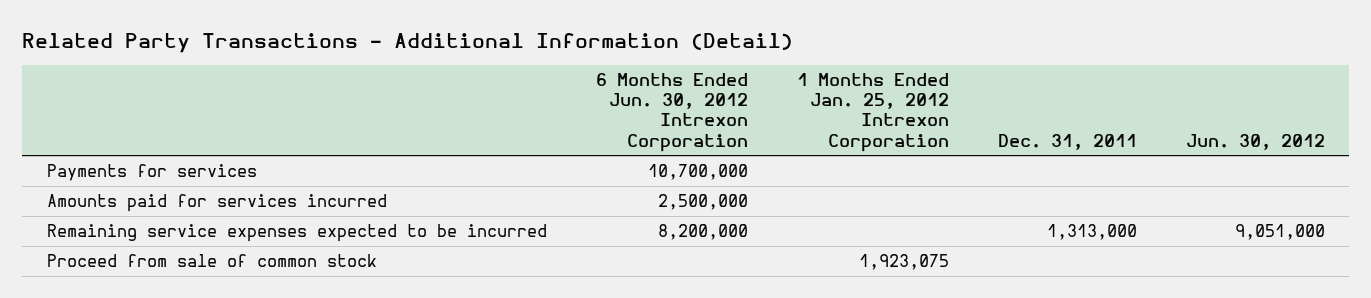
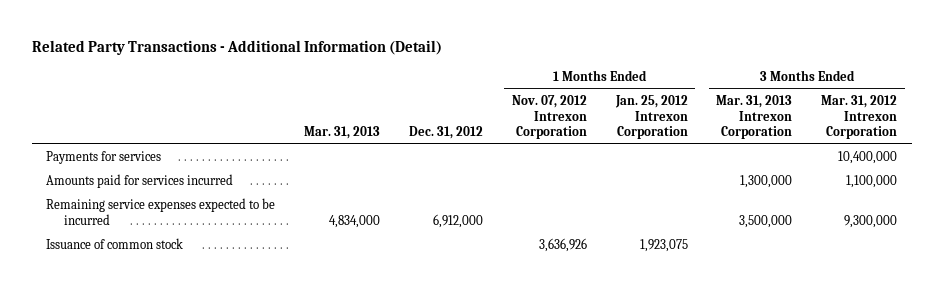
- | 6 Months Ended Jun. 30, 2012 Intrexon Corporation | 1 Months Ended Jan. 25, 2012 Intrexon Corporation | Dec. 31, 2011 | Jun. 30, 2012
+ | Mar. 31, 2013 | Dec. 31, 2012 | 1 Months Ended Nov. 07, 2012 Intrexon Corporation | 1 Months Ended Jan. 25, 2012 Intrexon Corporation | 3 Months Ended Mar. 31, 2013 Intrexon Corporation | 3 Months Ended Mar. 31, 2012 Intrexon Corporation
- Proceed from sale of common stock | | 1,923,075 | |
+ Issuance of common stock | | | 3,636,926 | 1,923,075 | |

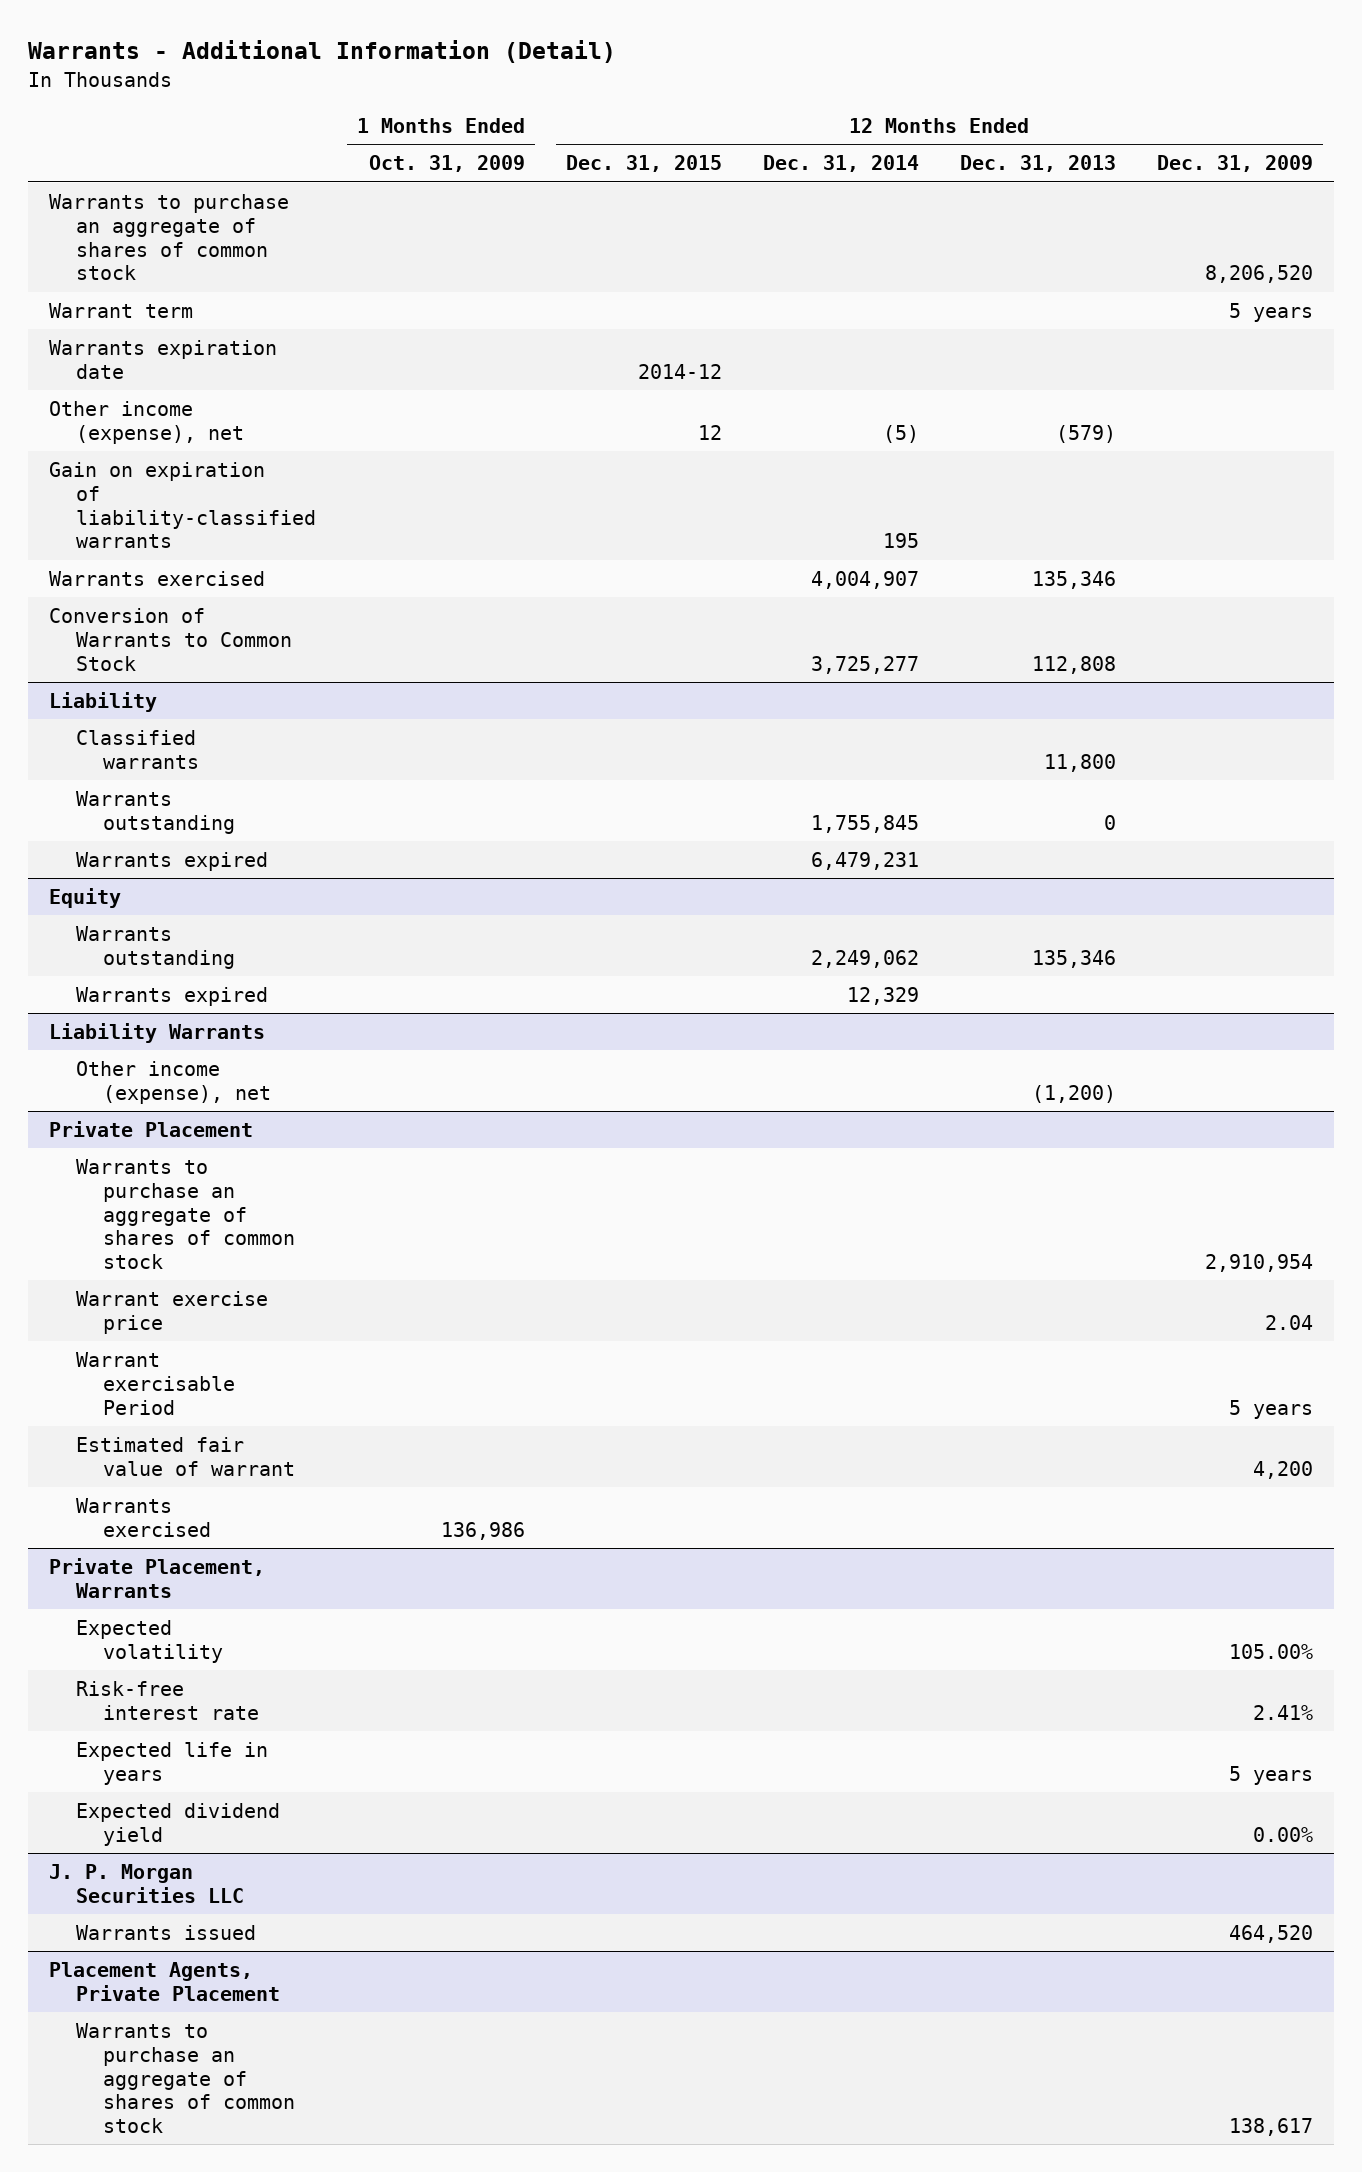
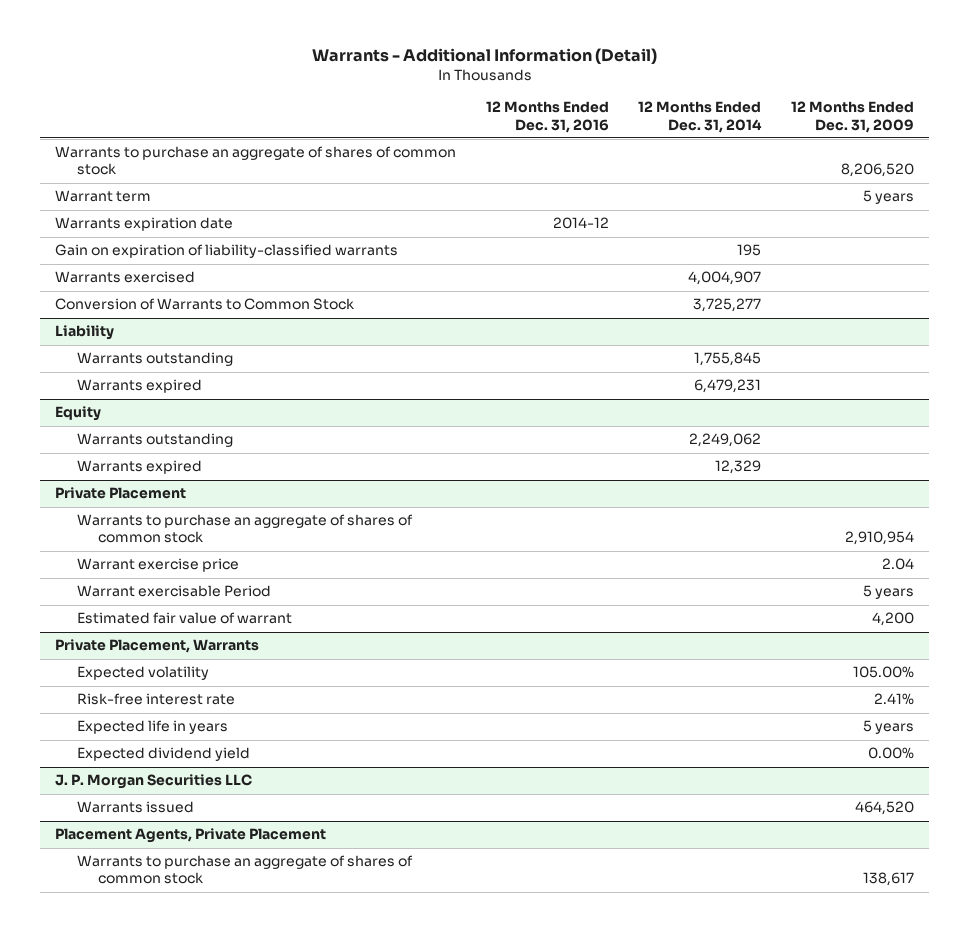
- | 1 Months Ended Oct. 31, 2009 | 12 Months Ended Dec. 31, 2015 | 12 Months Ended Dec. 31, 2014 | 12 Months Ended Dec. 31, 2013 | 12 Months Ended Dec. 31, 2009
+ | 12 Months Ended Dec. 31, 2016 | 12 Months Ended Dec. 31, 2014 | 12 Months Ended Dec. 31, 2009
- Other income (expense), net | | 12 | (5) | (579) |
@ Liability
- Classified warrants | | | | 11,800 |
- Liability Warrants
- Other income (expense), net | | | | (1,200) |
@ Private Placement
- Warrants exercised | 136,986 | | | |

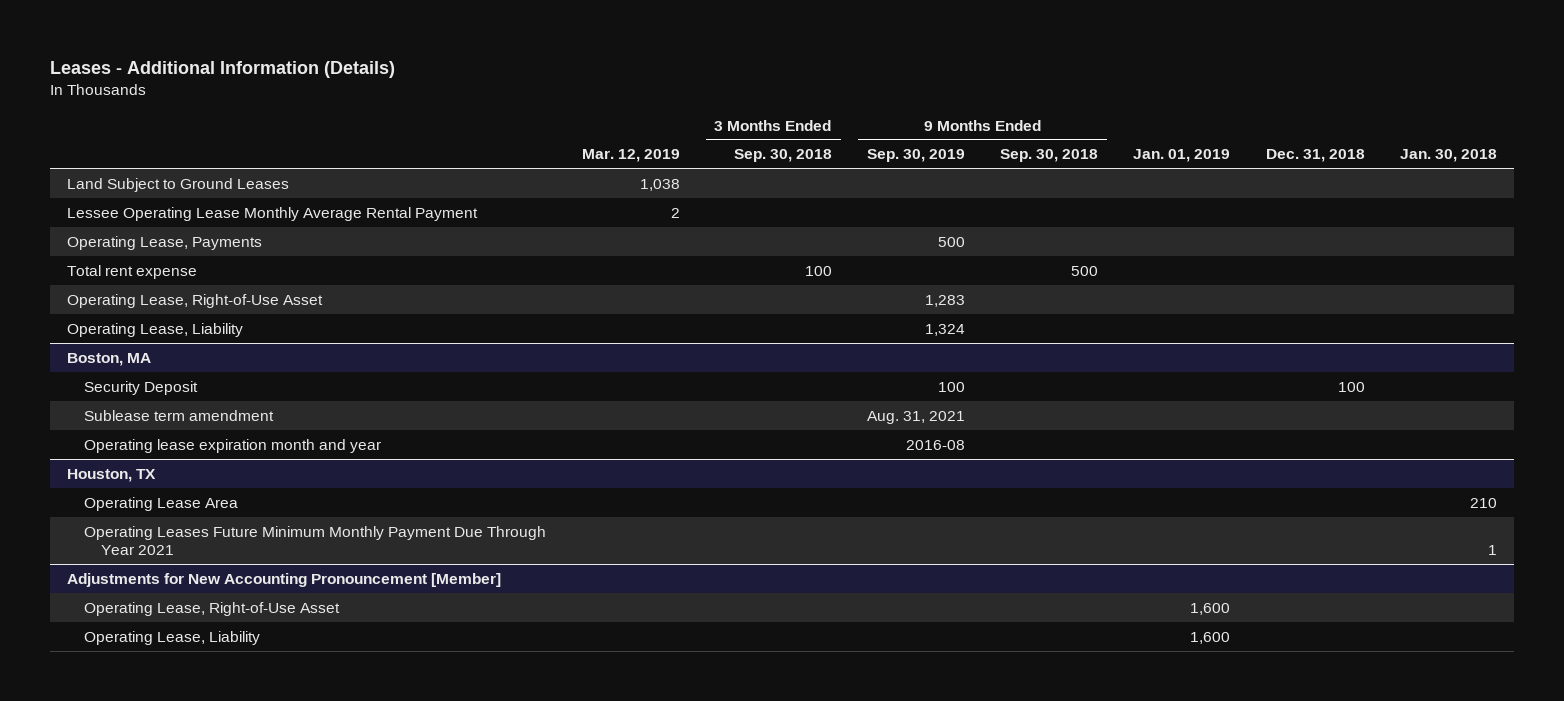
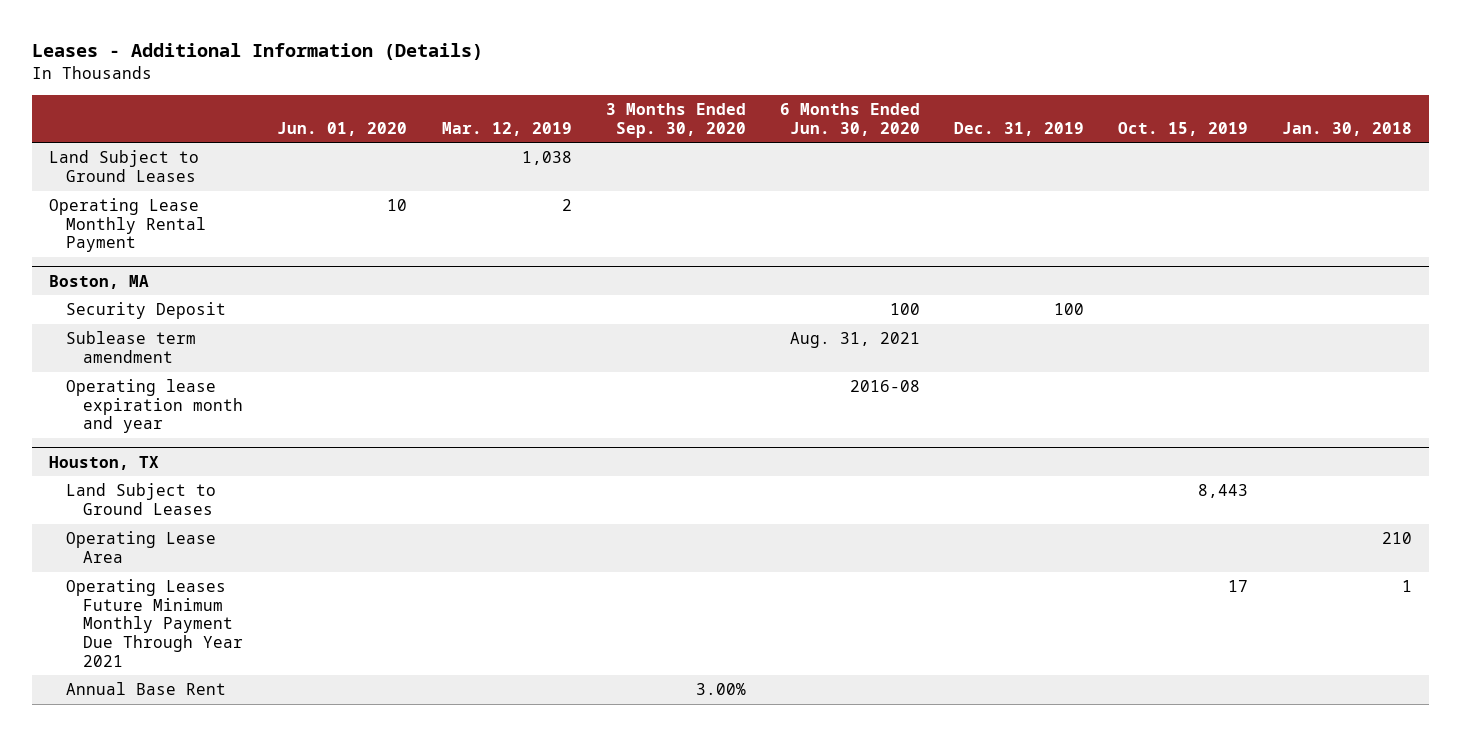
- | Mar. 12, 2019 | 3 Months Ended Sep. 30, 2018 | 9 Months Ended Sep. 30, 2019 | 9 Months Ended Sep. 30, 2018 | Jan. 01, 2019 | Dec. 31, 2018 | Jan. 30, 2018
+ | Jun. 01, 2020 | Mar. 12, 2019 | 3 Months Ended Sep. 30, 2020 | 6 Months Ended Jun. 30, 2020 | Dec. 31, 2019 | Oct. 15, 2019 | Jan. 30, 2018
- Lessee Operating Lease Monthly Average Rental Payment | 2 | | | | | |
- Operating Lease, Payments | | | 500 | | | |
- Total rent expense | | 100 | | 500 | | |
- Operating Lease, Right-of-Use Asset | | | 1,283 | | | |
- Operating Lease, Liability | | | 1,324 | | | |
+ Operating Lease Monthly Rental Payment | 10 | 2 | | | | |
@ Houston, TX
+ Land Subject to Ground Leases | | | | | | 8,443 |
- Adjustments for New Accounting Pronouncement [Member]
- Operating Lease, Right-of-Use Asset | | | | | 1,600 | |
- Operating Lease, Liability | | | | | 1,600 | |
@ Houston, TX
+ Annual Base Rent | | | 3.00% | | | |

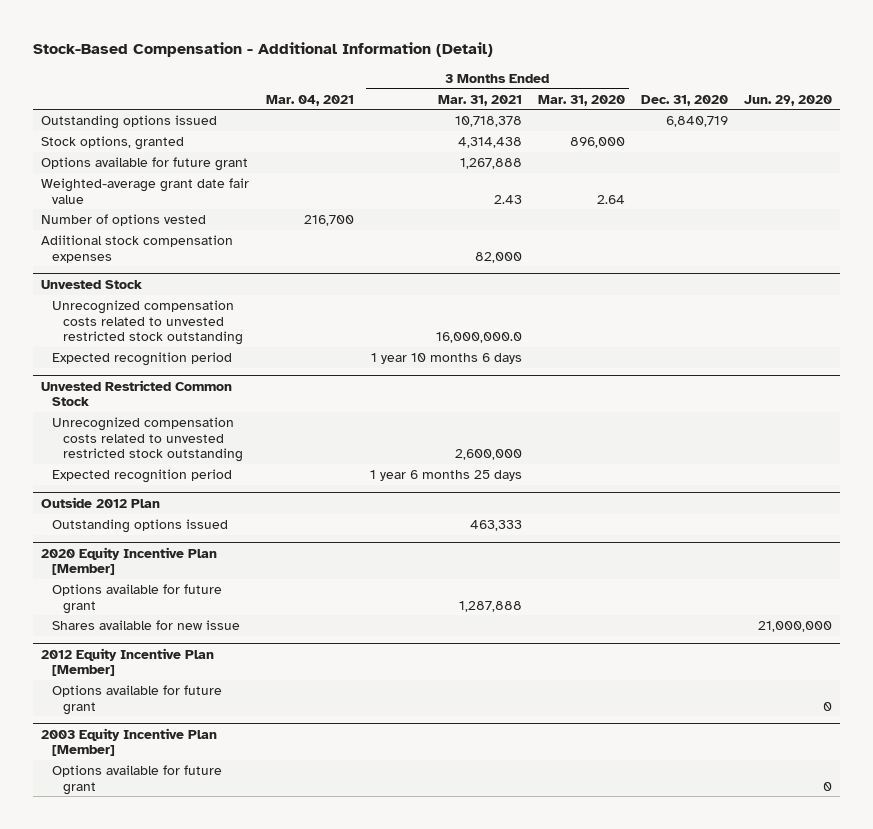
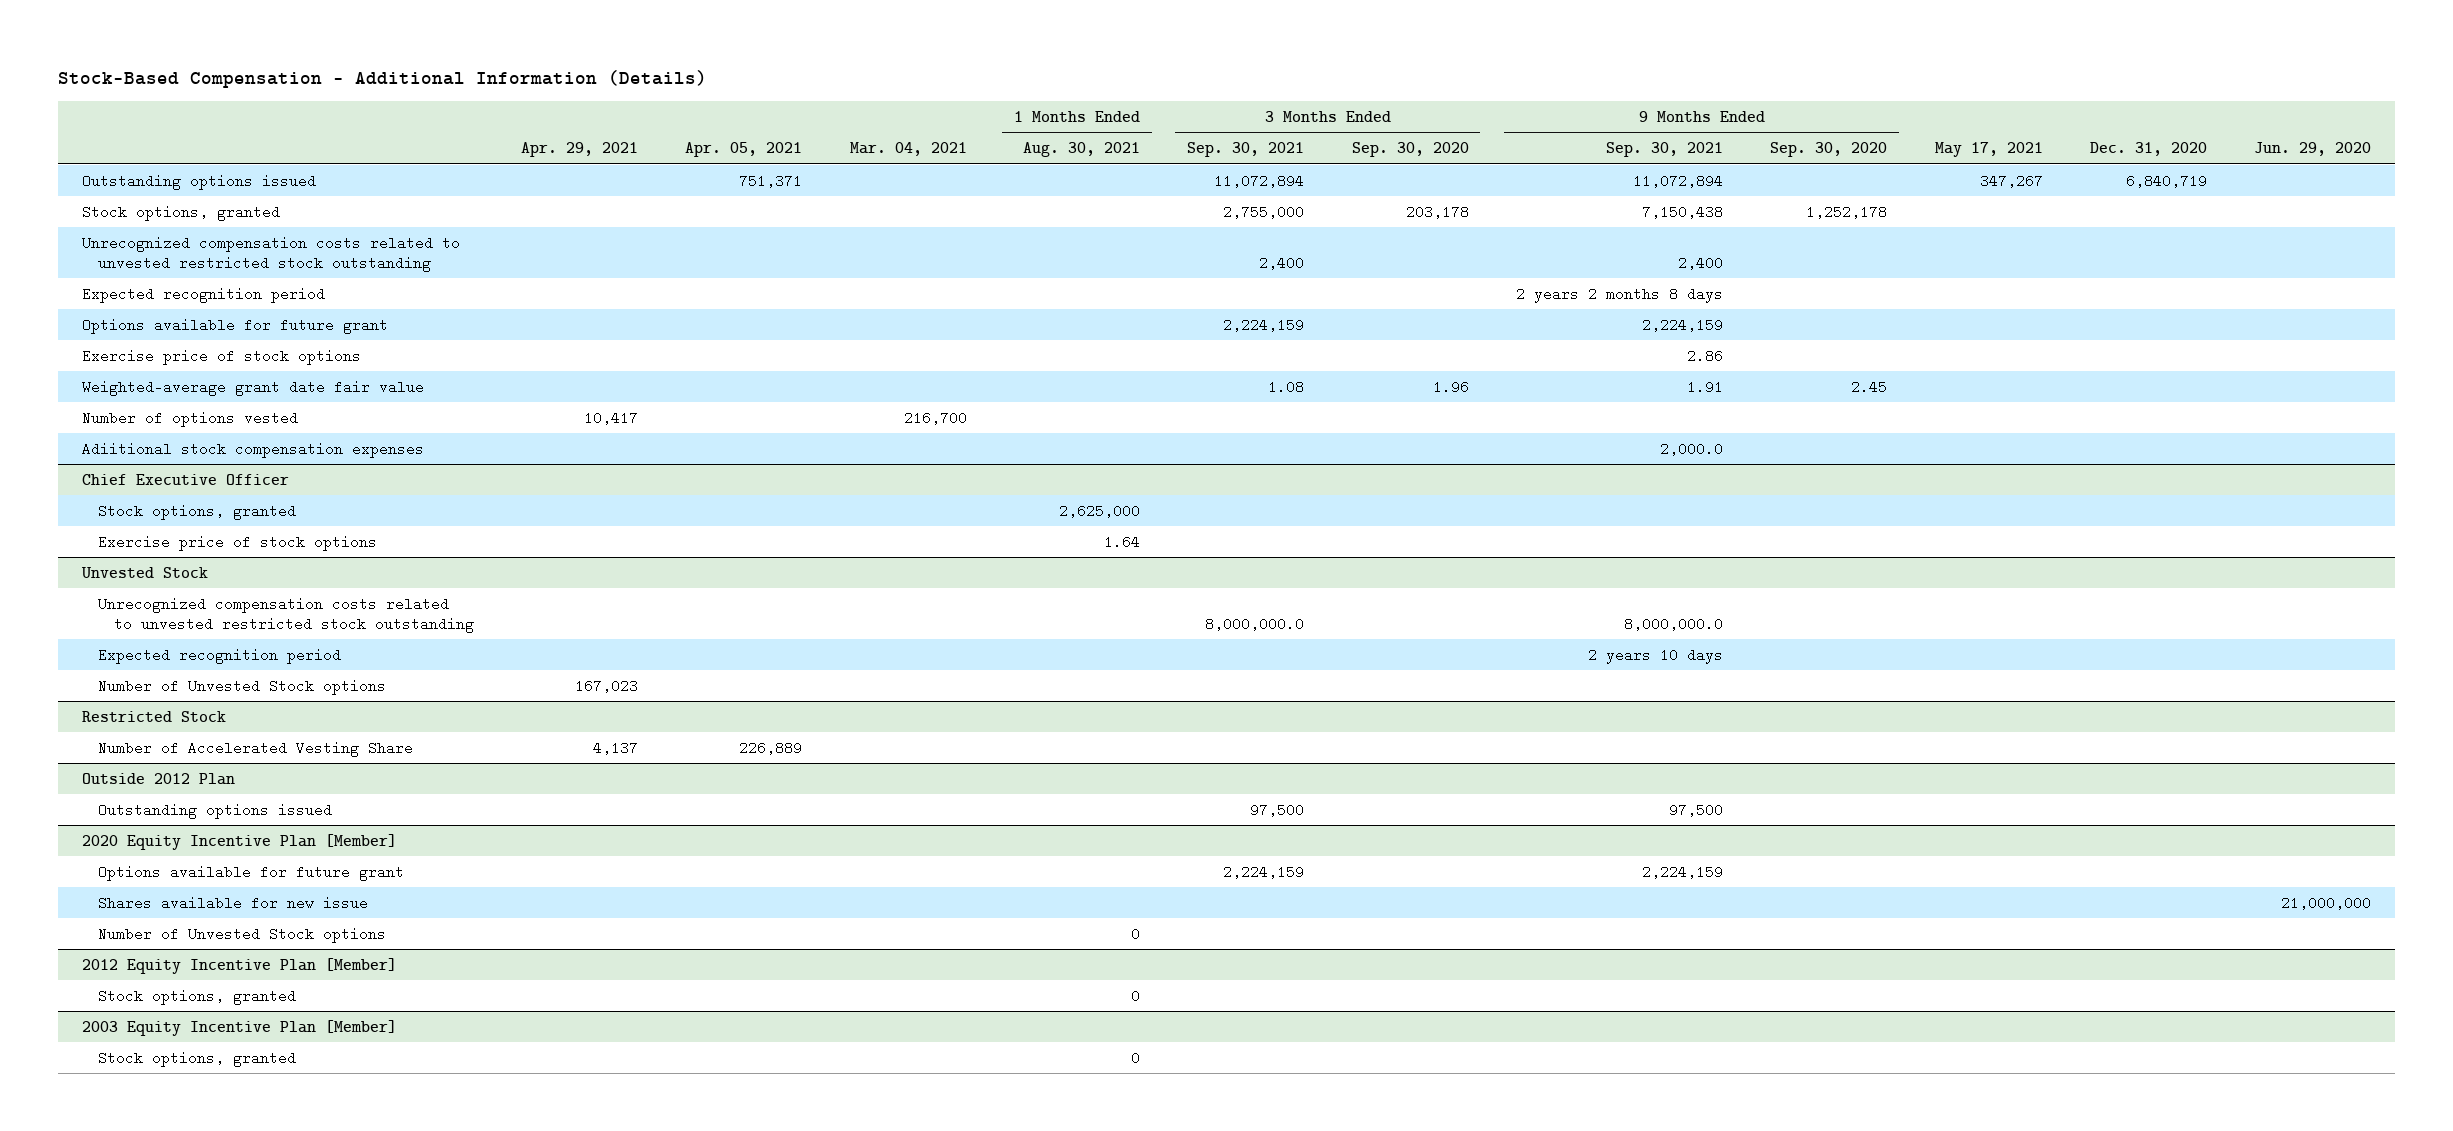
- Stock-Based Compensation - Additional Information (Detail)
+ Stock-Based Compensation - Additional Information (Details)
- | Mar. 04, 2021 | 3 Months Ended Mar. 31, 2021 | 3 Months Ended Mar. 31, 2020 | Dec. 31, 2020 | Jun. 29, 2020
+ | Apr. 29, 2021 | Apr. 05, 2021 | Mar. 04, 2021 | 1 Months Ended Aug. 30, 2021 | 3 Months Ended Sep. 30, 2021 | 3 Months Ended Sep. 30, 2020 | 9 Months Ended Sep. 30, 2021 | 9 Months Ended Sep. 30, 2020 | May 17, 2021 | Dec. 31, 2020 | Jun. 29, 2020
+ Unrecognized compensation costs related to unvested restricted stock outstanding | | | | | 2,400 | | 2,400 | | | |
+ Expected recognition period | | | | | | | 2 years 2 months 8 days | | | |
+ Exercise price of stock options | | | | | | | 2.86 | | | |
+ Chief Executive Officer
+ Stock options, granted | | | | 2,625,000 | | | | | | |
+ Exercise price of stock options | | | | 1.64 | | | | | | |
- Unvested Restricted Common Stock
- Unrecognized compensation costs related to unvested restricted stock outstanding | | 2,600,000 | | |
- Expected recognition period | | 1 year 6 months 25 days | | |
@ Unvested Stock
+ Number of Unvested Stock options | 167,023 | | | | | | | | | |
+ Restricted Stock
+ Number of Accelerated Vesting Share | 4,137 | 226,889 | | | | | | | | |
@ 2020 Equity Incentive Plan [Member]
+ Number of Unvested Stock options | | | | 0 | | | | | | |
@ 2012 Equity Incentive Plan [Member]
- Options available for future grant | | | | | 0
+ Stock options, granted | | | | 0 | | | | | | |
@ 2003 Equity Incentive Plan [Member]
- Options available for future grant | | | | | 0
+ Stock options, granted | | | | 0 | | | | | | |

